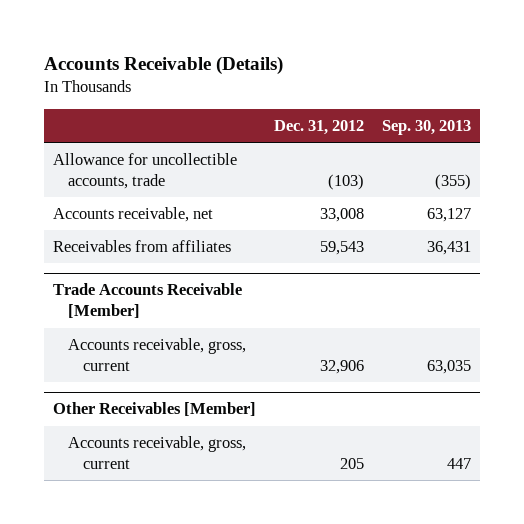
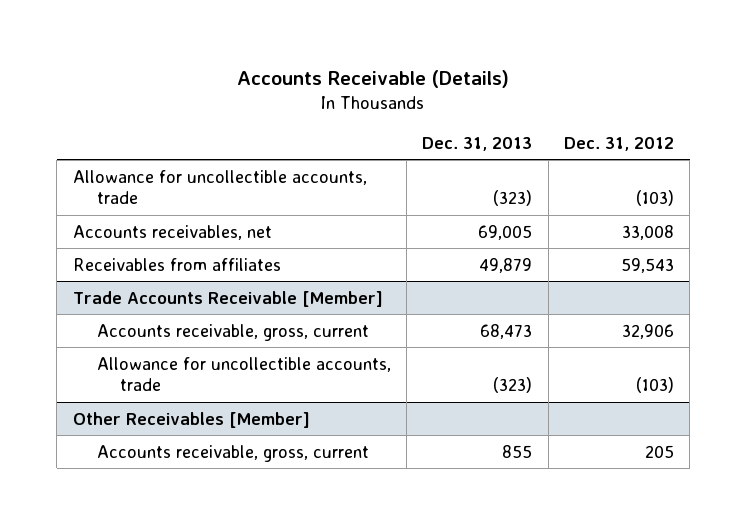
- | Dec. 31, 2012 | Sep. 30, 2013
+ | Dec. 31, 2013 | Dec. 31, 2012
- Accounts receivable, net | 33,008 | 63,127
+ Accounts receivables, net | 69,005 | 33,008
@ Trade Accounts Receivable [Member]
+ Allowance for uncollectible accounts, trade | (323) | (103)

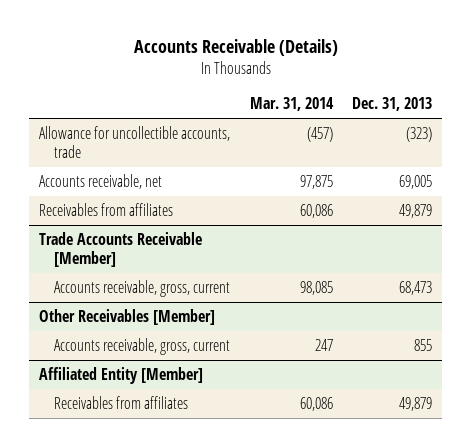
- | Dec. 31, 2013 | Dec. 31, 2012
+ | Mar. 31, 2014 | Dec. 31, 2013
- Accounts receivables, net | 69,005 | 33,008
+ Accounts receivable, net | 97,875 | 69,005
@ Trade Accounts Receivable [Member]
- Allowance for uncollectible accounts, trade | (323) | (103)
+ Affiliated Entity [Member]
+ Receivables from affiliates | 60,086 | 49,879

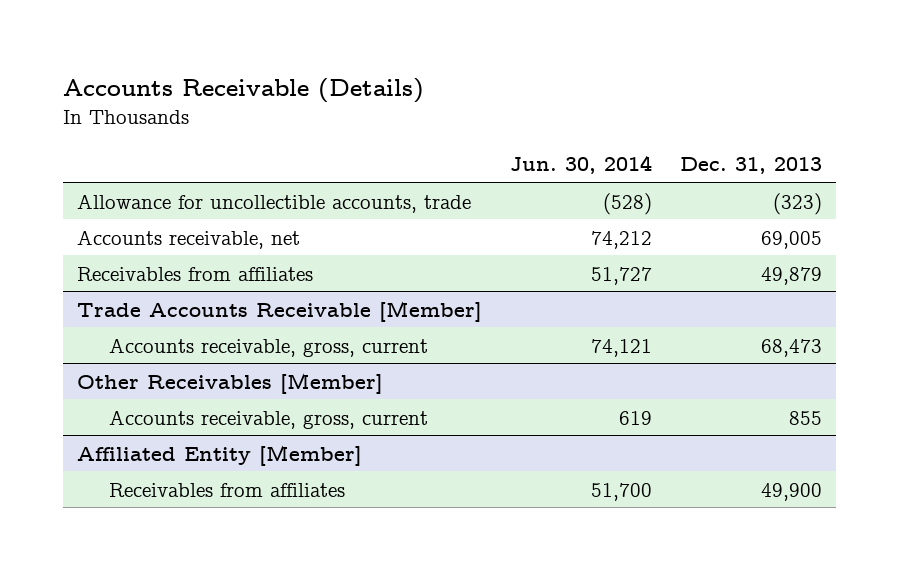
- | Mar. 31, 2014 | Dec. 31, 2013
+ | Jun. 30, 2014 | Dec. 31, 2013
@ Affiliated Entity [Member]
- Receivables from affiliates | 60,086 | 49,879
+ Receivables from affiliates | 51,700 | 49,900

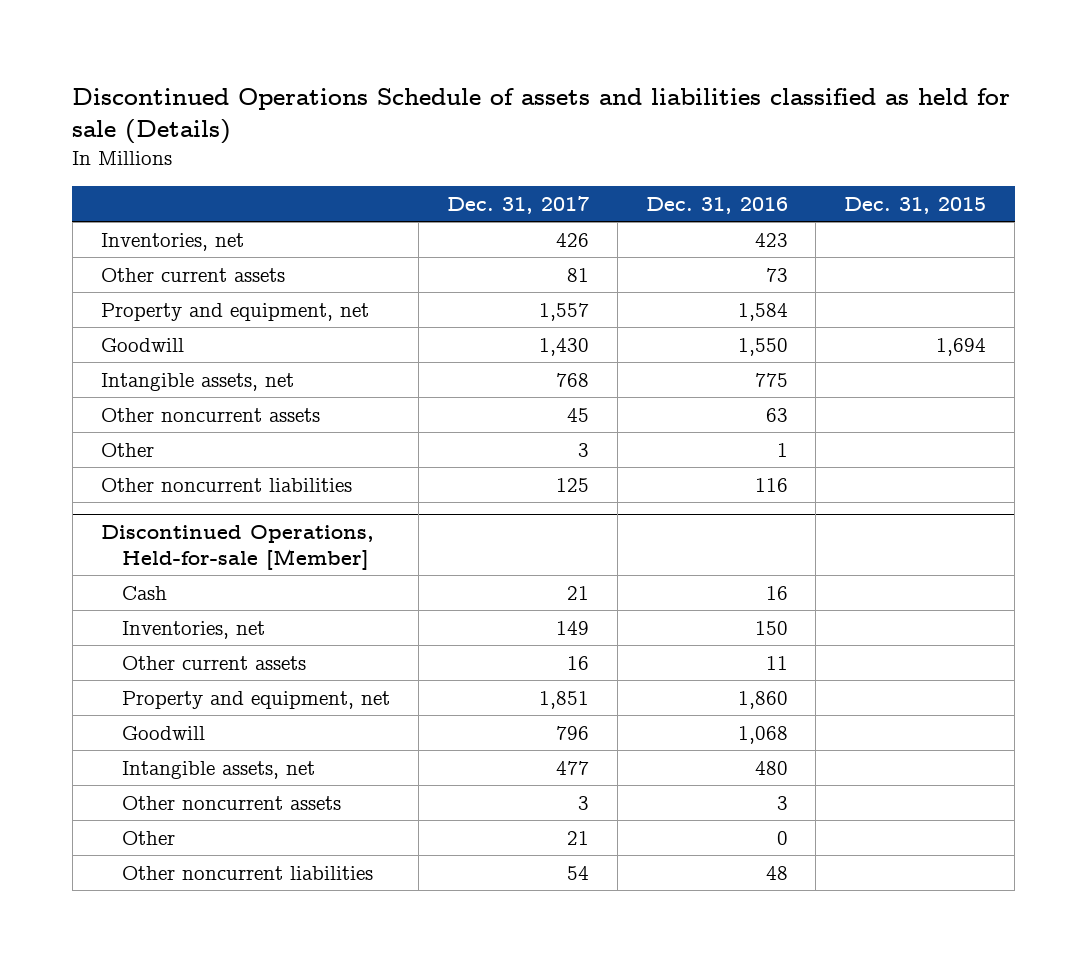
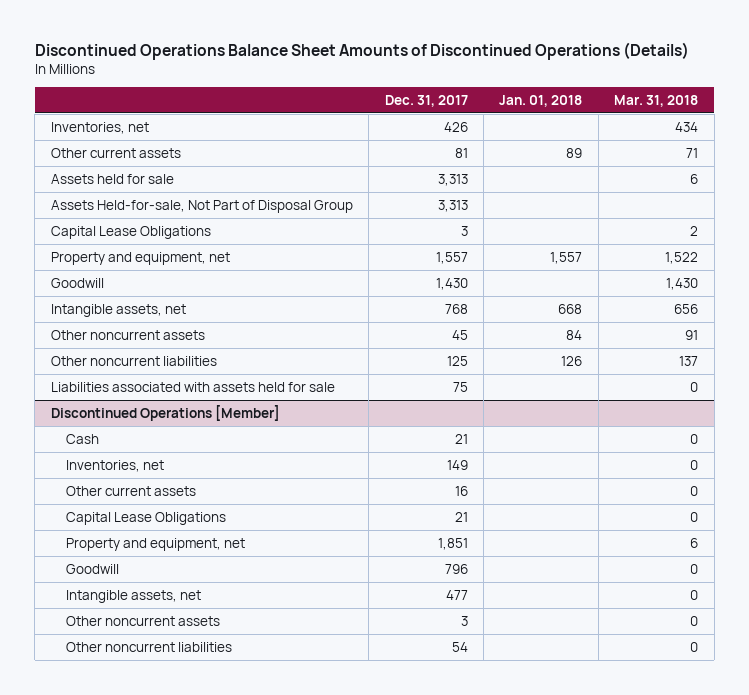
- Discontinued Operations Schedule of assets and liabilities classified as held for sale (Details)
+ Discontinued Operations Balance Sheet Amounts of Discontinued Operations (Details)
- | Dec. 31, 2017 | Dec. 31, 2016 | Dec. 31, 2015
+ | Dec. 31, 2017 | Jan. 01, 2018 | Mar. 31, 2018
+ Assets held for sale | 3,313 | | 6
+ Assets Held-for-sale, Not Part of Disposal Group | 3,313 | |
+ Capital Lease Obligations | 3 | | 2
- Other | 3 | 1 |
- Discontinued Operations, Held-for-sale [Member]
+ Liabilities associated with assets held for sale | 75 | | 0
+ Discontinued Operations [Member]
+ Capital Lease Obligations | 21 | | 0
- Other | 21 | 0 |

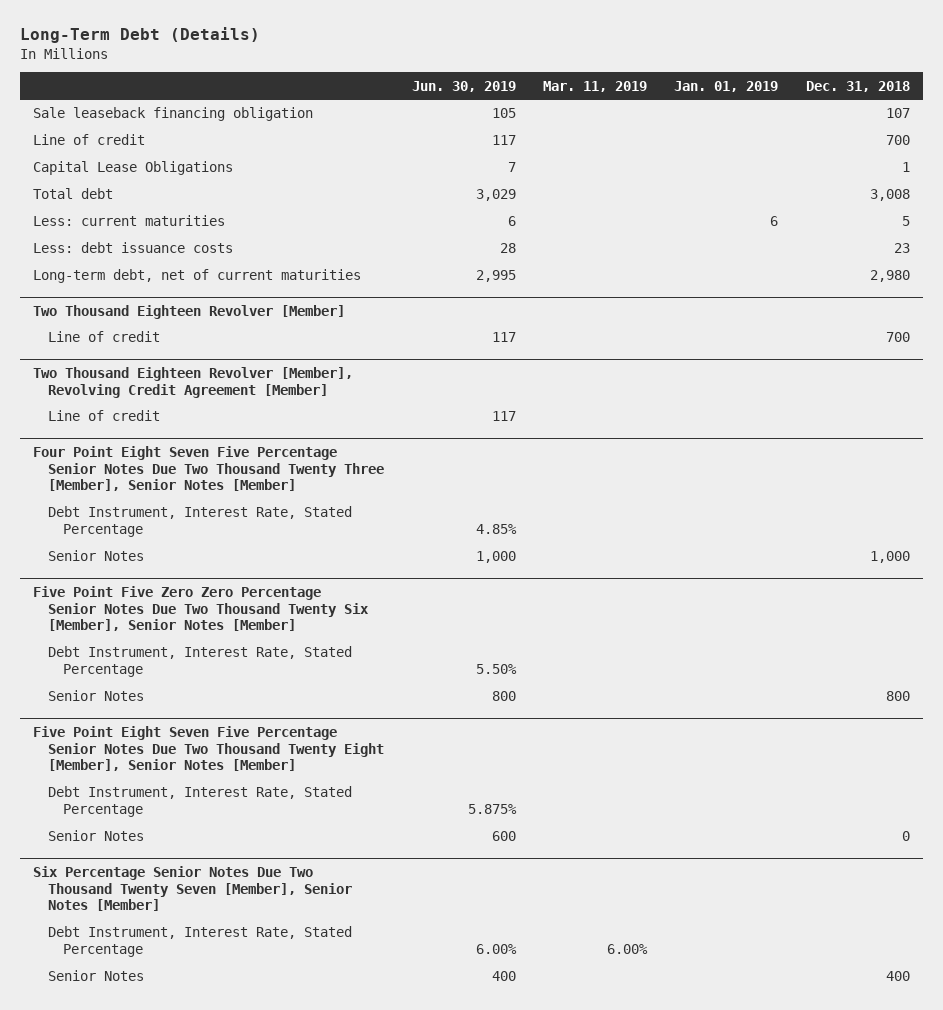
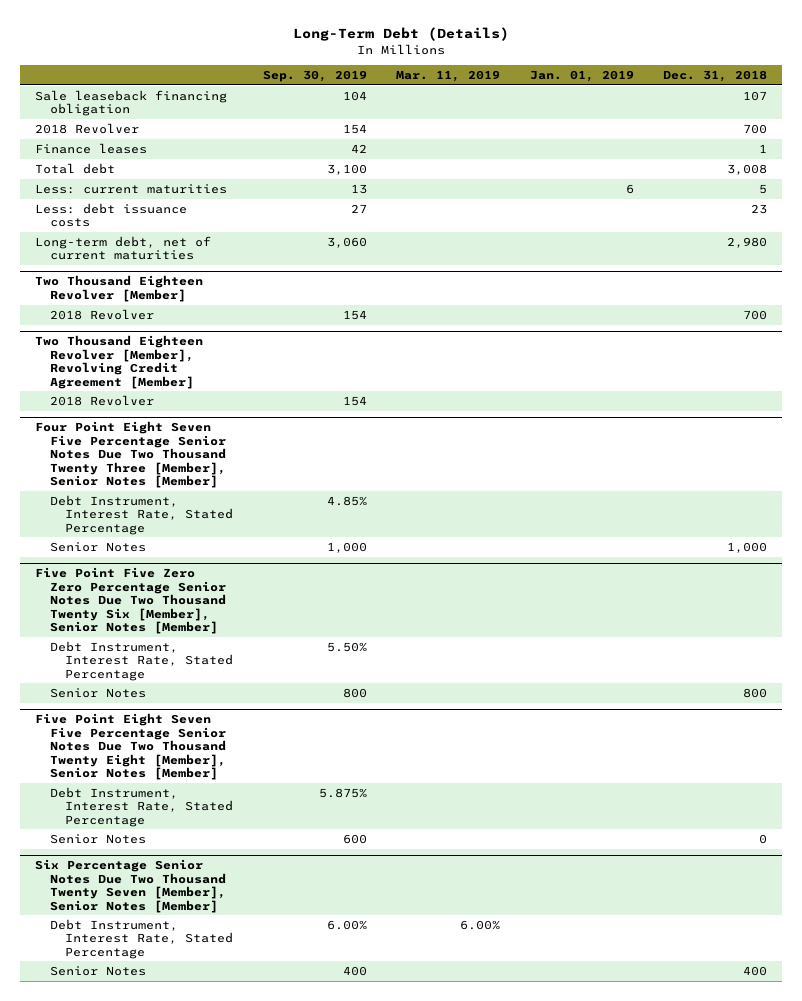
- | Jun. 30, 2019 | Mar. 11, 2019 | Jan. 01, 2019 | Dec. 31, 2018
+ | Sep. 30, 2019 | Mar. 11, 2019 | Jan. 01, 2019 | Dec. 31, 2018
- Line of credit | 117 | | | 700
- Capital Lease Obligations | 7 | | | 1
+ 2018 Revolver | 154 | | | 700
+ Finance leases | 42 | | | 1
@ Two Thousand Eighteen Revolver [Member]
- Line of credit | 117 | | | 700
+ 2018 Revolver | 154 | | | 700
@ Two Thousand Eighteen Revolver [Member], Revolving Credit Agreement [Member]
- Line of credit | 117 | | |
+ 2018 Revolver | 154 | | |

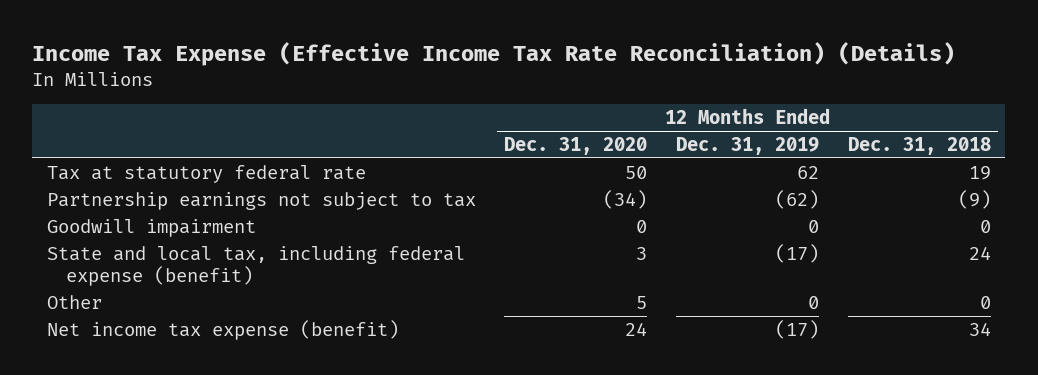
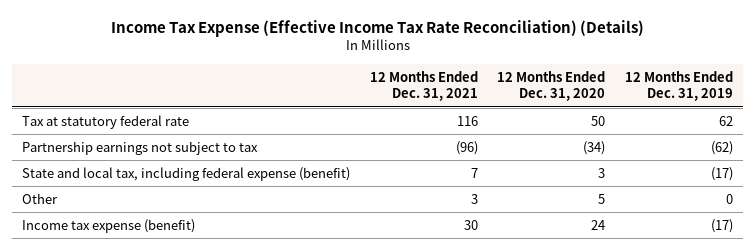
- | 12 Months Ended Dec. 31, 2020 | 12 Months Ended Dec. 31, 2019 | 12 Months Ended Dec. 31, 2018
+ | 12 Months Ended Dec. 31, 2021 | 12 Months Ended Dec. 31, 2020 | 12 Months Ended Dec. 31, 2019
- Goodwill impairment | 0 | 0 | 0
- Net income tax expense (benefit) | 24 | (17) | 34
+ Income tax expense (benefit) | 30 | 24 | (17)

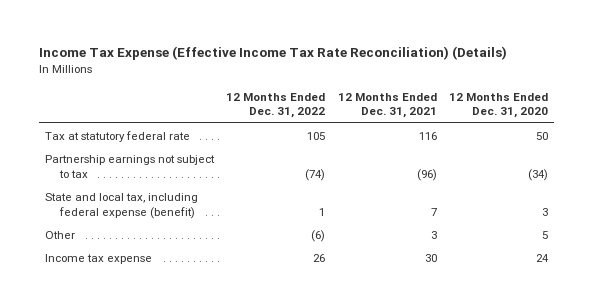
- | 12 Months Ended Dec. 31, 2021 | 12 Months Ended Dec. 31, 2020 | 12 Months Ended Dec. 31, 2019
+ | 12 Months Ended Dec. 31, 2022 | 12 Months Ended Dec. 31, 2021 | 12 Months Ended Dec. 31, 2020
- Income tax expense (benefit) | 30 | 24 | (17)
+ Income tax expense | 26 | 30 | 24

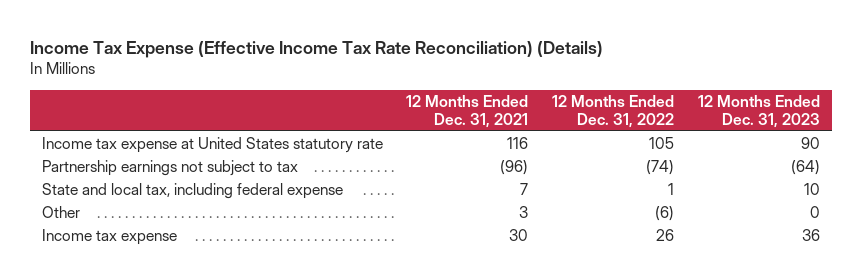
- | 12 Months Ended Dec. 31, 2022 | 12 Months Ended Dec. 31, 2021 | 12 Months Ended Dec. 31, 2020
+ | 12 Months Ended Dec. 31, 2021 | 12 Months Ended Dec. 31, 2022 | 12 Months Ended Dec. 31, 2023
- Tax at statutory federal rate | 105 | 116 | 50
+ Income tax expense at United States statutory rate | 116 | 105 | 90
- State and local tax, including federal expense (benefit) | 1 | 7 | 3
+ State and local tax, including federal expense | 7 | 1 | 10

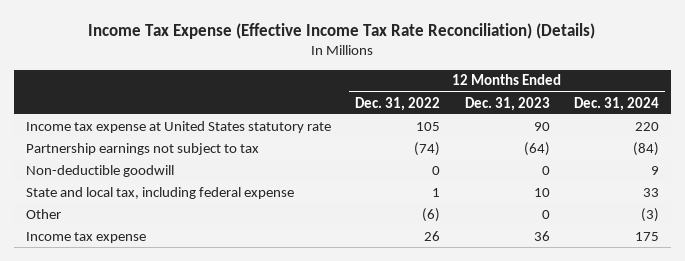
- | 12 Months Ended Dec. 31, 2021 | 12 Months Ended Dec. 31, 2022 | 12 Months Ended Dec. 31, 2023
+ | 12 Months Ended Dec. 31, 2022 | 12 Months Ended Dec. 31, 2023 | 12 Months Ended Dec. 31, 2024
+ Non-deductible goodwill | 0 | 0 | 9

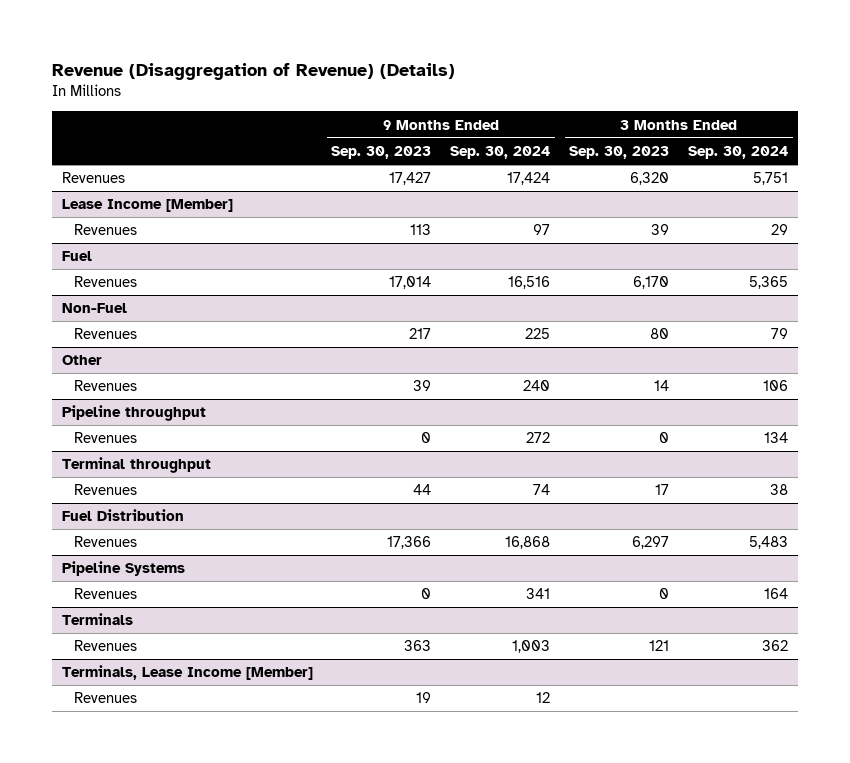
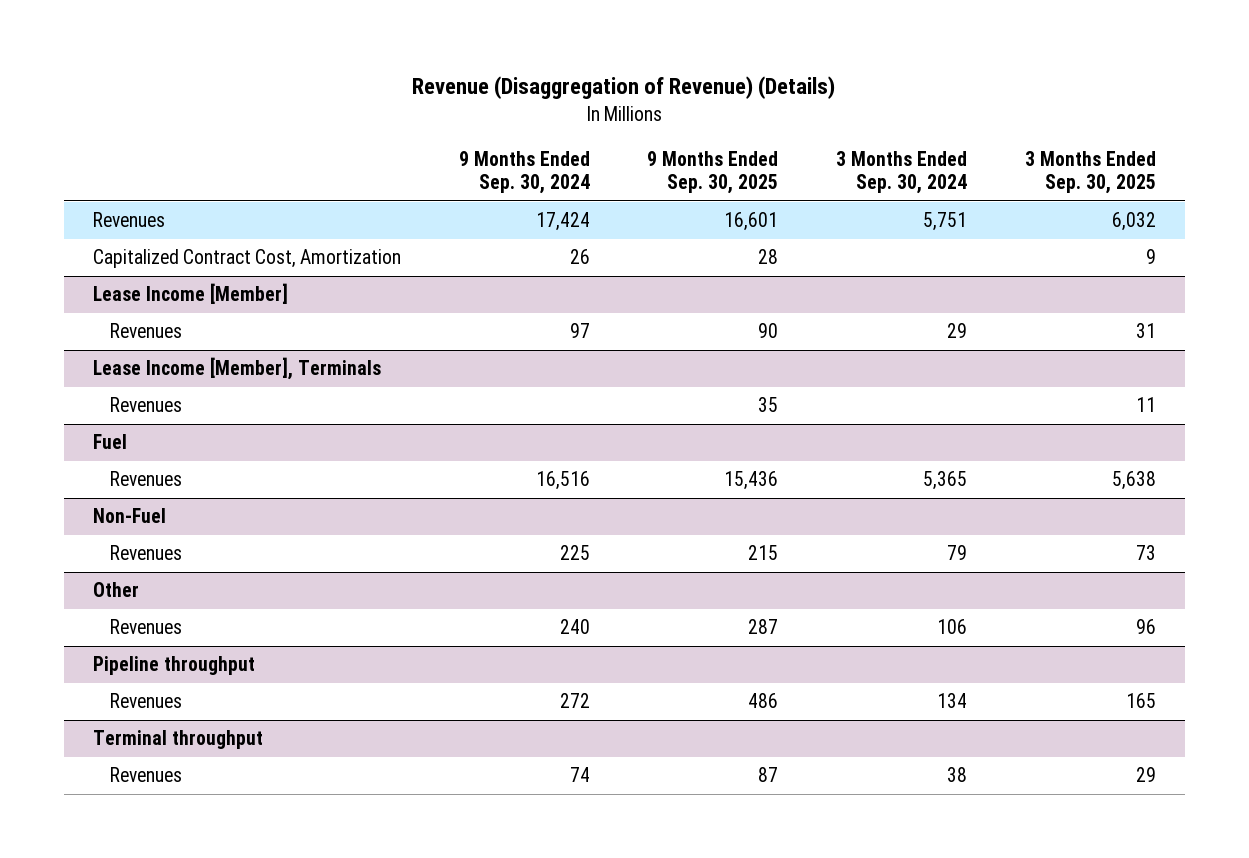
- | 9 Months Ended Sep. 30, 2023 | 9 Months Ended Sep. 30, 2024 | 3 Months Ended Sep. 30, 2023 | 3 Months Ended Sep. 30, 2024
+ | 9 Months Ended Sep. 30, 2024 | 9 Months Ended Sep. 30, 2025 | 3 Months Ended Sep. 30, 2024 | 3 Months Ended Sep. 30, 2025
+ Capitalized Contract Cost, Amortization | 26 | 28 | | 9
+ Lease Income [Member], Terminals
+ Revenues | | 35 | | 11
- Fuel Distribution
- Revenues | 17,366 | 16,868 | 6,297 | 5,483
- Pipeline Systems
- Revenues | 0 | 341 | 0 | 164
- Terminals
- Revenues | 363 | 1,003 | 121 | 362
- Terminals, Lease Income [Member]
- Revenues | 19 | 12 | |

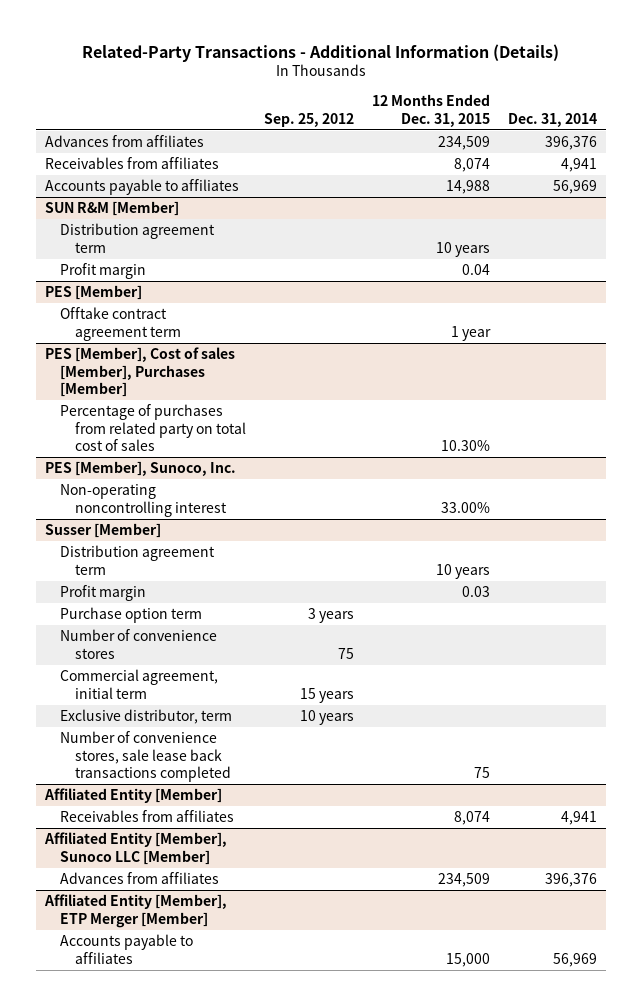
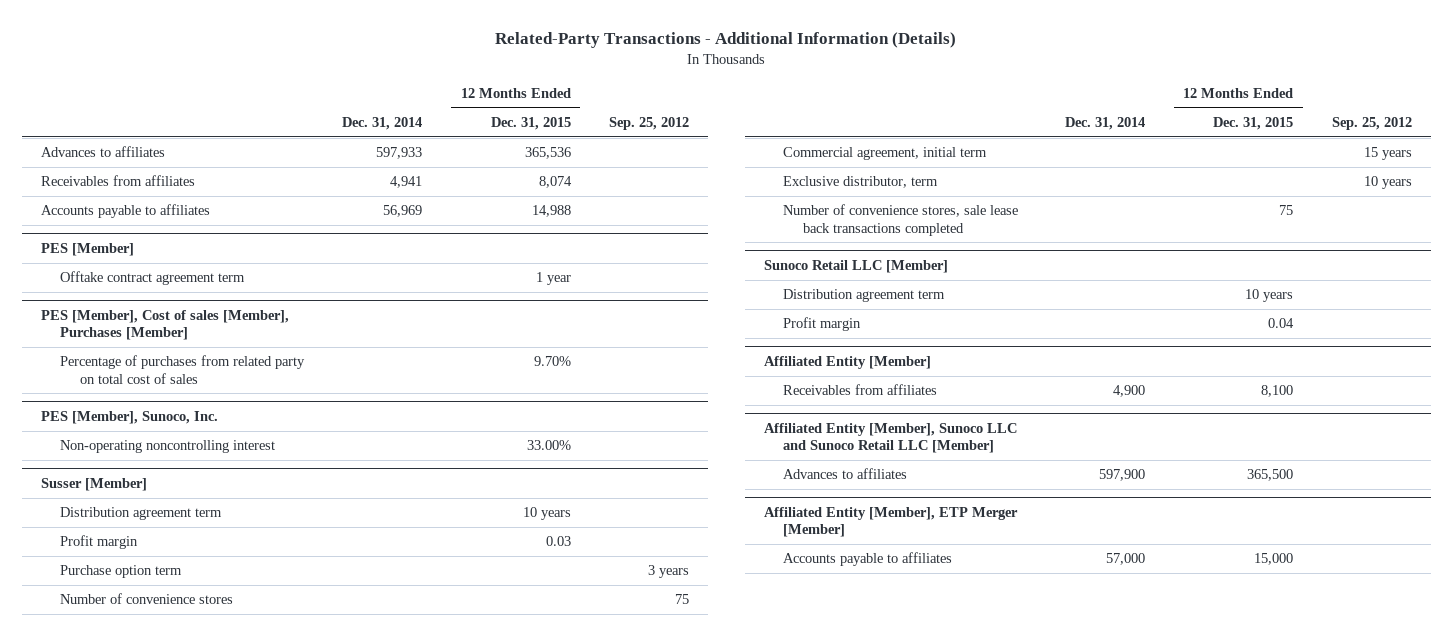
- | Sep. 25, 2012 | 12 Months Ended Dec. 31, 2015 | Dec. 31, 2014
+ | Dec. 31, 2014 | 12 Months Ended Dec. 31, 2015 | Sep. 25, 2012
- Advances from affiliates | | 234,509 | 396,376
+ Advances to affiliates | 597,933 | 365,536 |
- SUN R&M [Member]
- Distribution agreement term | | 10 years |
- Profit margin | | 0.04 |
@ PES [Member], Cost of sales [Member], Purchases [Member]
- Percentage of purchases from related party on total cost of sales | | 10.30% |
+ Percentage of purchases from related party on total cost of sales | | 9.70% |
+ Sunoco Retail LLC [Member]
+ Distribution agreement term | | 10 years |
+ Profit margin | | 0.04 |
@ Affiliated Entity [Member]
- Receivables from affiliates | | 8,074 | 4,941
- Affiliated Entity [Member], Sunoco LLC [Member]
- Advances from affiliates | | 234,509 | 396,376
@ Affiliated Entity [Member]
+ Receivables from affiliates | 4,900 | 8,100 |
+ Affiliated Entity [Member], Sunoco LLC and Sunoco Retail LLC [Member]
+ Advances to affiliates | 597,900 | 365,500 |
@ Affiliated Entity [Member], ETP Merger [Member]
- Accounts payable to affiliates | | 15,000 | 56,969
+ Accounts payable to affiliates | 57,000 | 15,000 |

